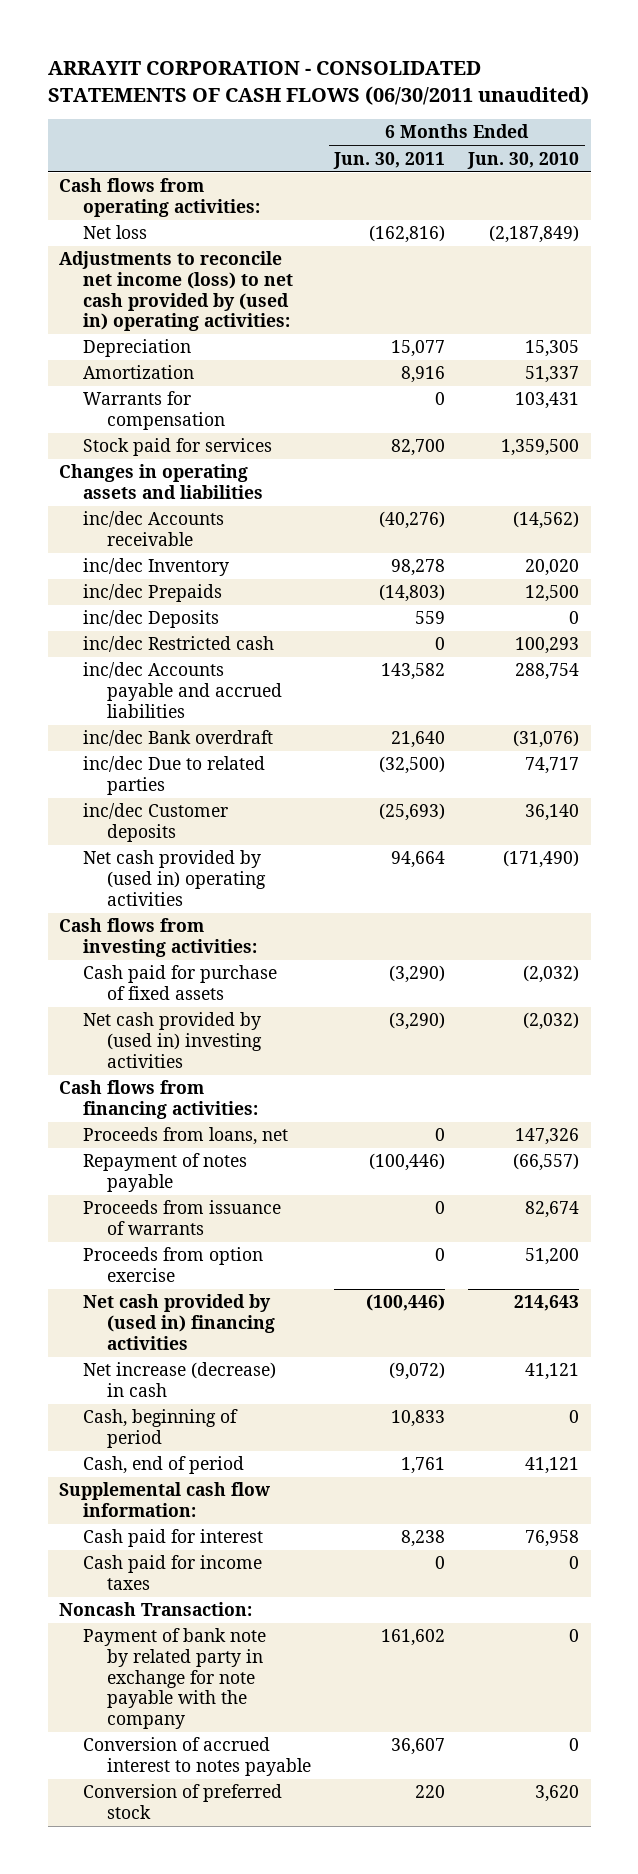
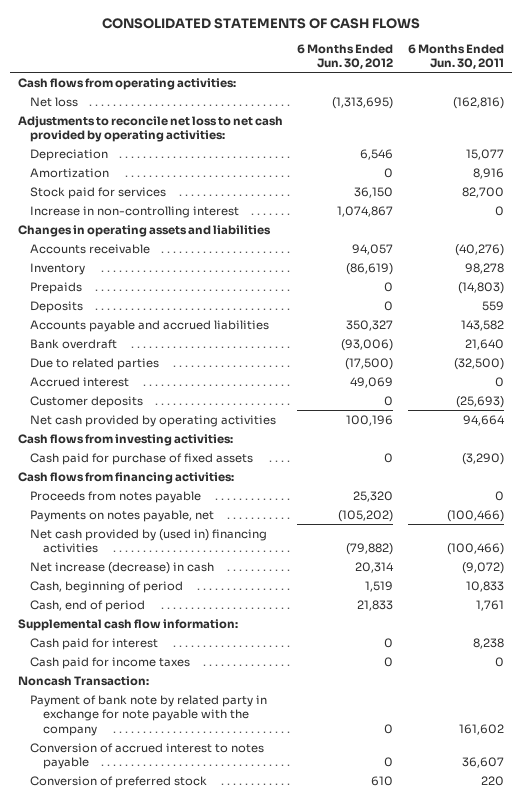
- ARRAYIT CORPORATION - CONSOLIDATED STATEMENTS OF CASH FLOWS (06/30/2011 unaudited)
+ CONSOLIDATED STATEMENTS OF CASH FLOWS
- | 6 Months Ended Jun. 30, 2011 | 6 Months Ended Jun. 30, 2010
+ | 6 Months Ended Jun. 30, 2012 | 6 Months Ended Jun. 30, 2011
- Adjustments to reconcile net income (loss) to net cash provided by (used in) operating activities:
+ Adjustments to reconcile net loss to net cash provided by operating activities:
- Warrants for compensation | 0 | 103,431
+ Increase in non-controlling interest | 1,074,867 | 0
- inc/dec Accounts receivable | (40,276) | (14,562)
- inc/dec Inventory | 98,278 | 20,020
- inc/dec Prepaids | (14,803) | 12,500
- inc/dec Deposits | 559 | 0
- inc/dec Restricted cash | 0 | 100,293
- inc/dec Accounts payable and accrued liabilities | 143,582 | 288,754
- inc/dec Bank overdraft | 21,640 | (31,076)
- inc/dec Due to related parties | (32,500) | 74,717
- inc/dec Customer deposits | (25,693) | 36,140
- Net cash provided by (used in) operating activities | 94,664 | (171,490)
+ Accounts receivable | 94,057 | (40,276)
+ Inventory | (86,619) | 98,278
+ Prepaids | 0 | (14,803)
+ Deposits | 0 | 559
+ Accounts payable and accrued liabilities | 350,327 | 143,582
+ Bank overdraft | (93,006) | 21,640
+ Due to related parties | (17,500) | (32,500)
+ Accrued interest | 49,069 | 0
+ Customer deposits | 0 | (25,693)
+ Net cash provided by operating activities | 100,196 | 94,664
- Net cash provided by (used in) investing activities | (3,290) | (2,032)
- Proceeds from loans, net | 0 | 147,326
- Repayment of notes payable | (100,446) | (66,557)
- Proceeds from issuance of warrants | 0 | 82,674
- Proceeds from option exercise | 0 | 51,200
- Net cash provided by (used in) financing activities | (100,446) | 214,643
+ Proceeds from notes payable | 25,320 | 0
+ Payments on notes payable, net | (105,202) | (100,466)
+ Net cash provided by (used in) financing activities | (79,882) | (100,466)

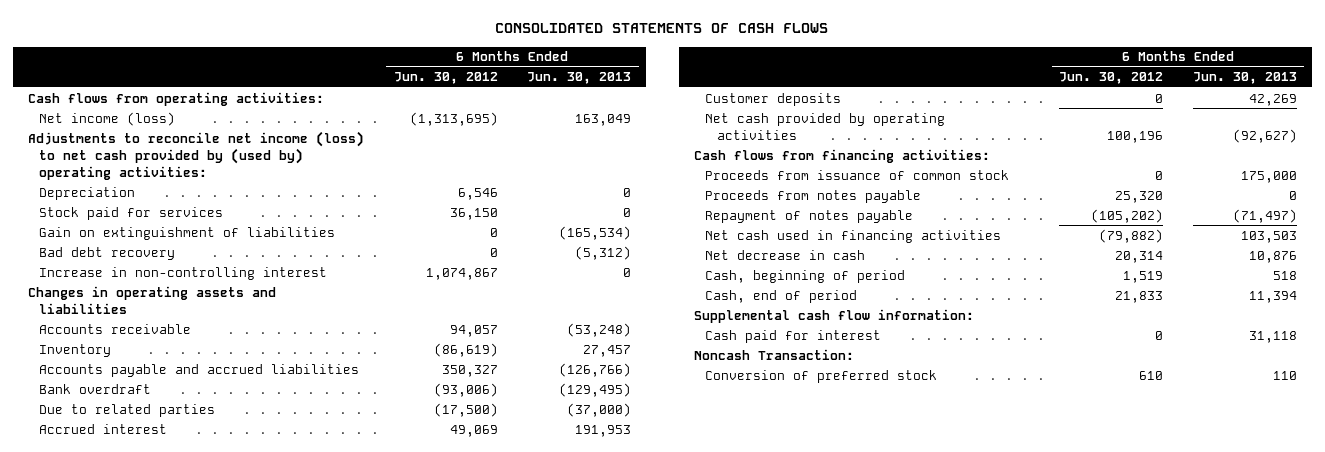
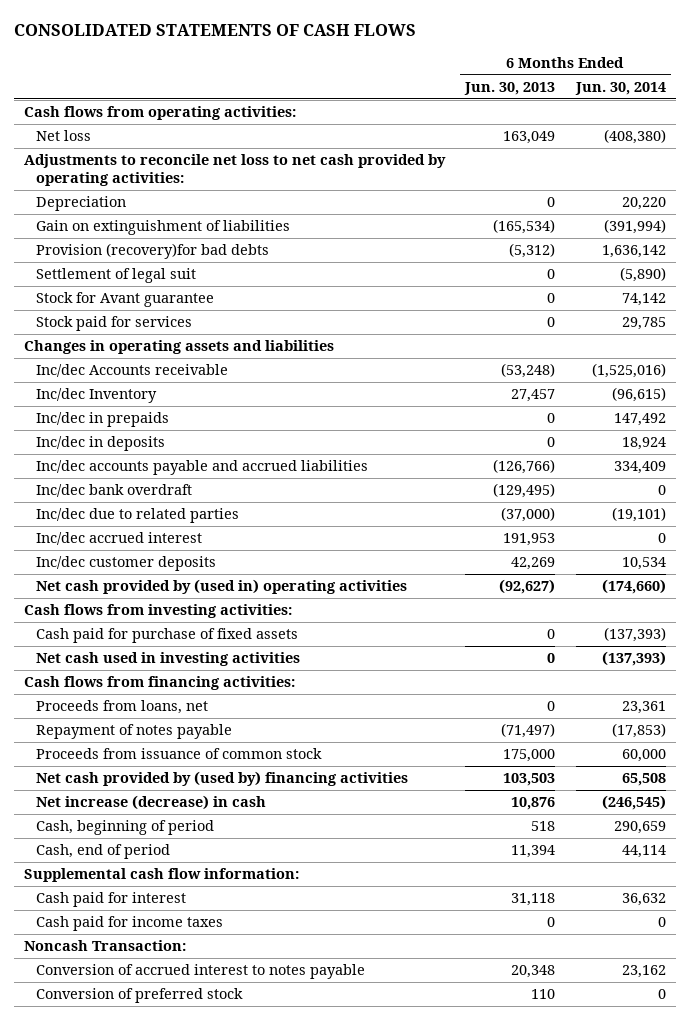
- | 6 Months Ended Jun. 30, 2012 | 6 Months Ended Jun. 30, 2013
+ | 6 Months Ended Jun. 30, 2013 | 6 Months Ended Jun. 30, 2014
- Net income (loss) | (1,313,695) | 163,049
- Adjustments to reconcile net income (loss) to net cash provided by (used by) operating activities:
+ Net loss | 163,049 | (408,380)
+ Adjustments to reconcile net loss to net cash provided by operating activities:
- Bad debt recovery | 0 | (5,312)
- Increase in non-controlling interest | 1,074,867 | 0
+ Provision (recovery)for bad debts | (5,312) | 1,636,142
+ Settlement of legal suit | 0 | (5,890)
+ Stock for Avant guarantee | 0 | 74,142
moved down: Stock paid for services | 0 | 29,785
- Accounts receivable | 94,057 | (53,248)
- Inventory | (86,619) | 27,457
- Accounts payable and accrued liabilities | 350,327 | (126,766)
- Bank overdraft | (93,006) | (129,495)
- Due to related parties | (17,500) | (37,000)
- Accrued interest | 49,069 | 191,953
- Customer deposits | 0 | 42,269
- Net cash provided by operating activities | 100,196 | (92,627)
+ Inc/dec Accounts receivable | (53,248) | (1,525,016)
+ Inc/dec Inventory | 27,457 | (96,615)
+ Inc/dec in prepaids | 0 | 147,492
+ Inc/dec in deposits | 0 | 18,924
+ Inc/dec accounts payable and accrued liabilities | (126,766) | 334,409
+ Inc/dec bank overdraft | (129,495) | 0
+ Inc/dec due to related parties | (37,000) | (19,101)
+ Inc/dec accrued interest | 191,953 | 0
+ Inc/dec customer deposits | 42,269 | 10,534
+ Net cash provided by (used in) operating activities | (92,627) | (174,660)
+ Cash flows from investing activities:
+ Cash paid for purchase of fixed assets | 0 | (137,393)
+ Net cash used in investing activities | 0 | (137,393)
- Proceeds from notes payable | 25,320 | 0
+ Proceeds from loans, net | 0 | 23,361
- Net cash used in financing activities | (79,882) | 103,503
- Net decrease in cash | 20,314 | 10,876
moved down: Proceeds from issuance of common stock | 175,000 | 60,000
+ Net cash provided by (used by) financing activities | 103,503 | 65,508
+ Net increase (decrease) in cash | 10,876 | (246,545)
+ Cash paid for income taxes | 0 | 0
+ Conversion of accrued interest to notes payable | 20,348 | 23,162

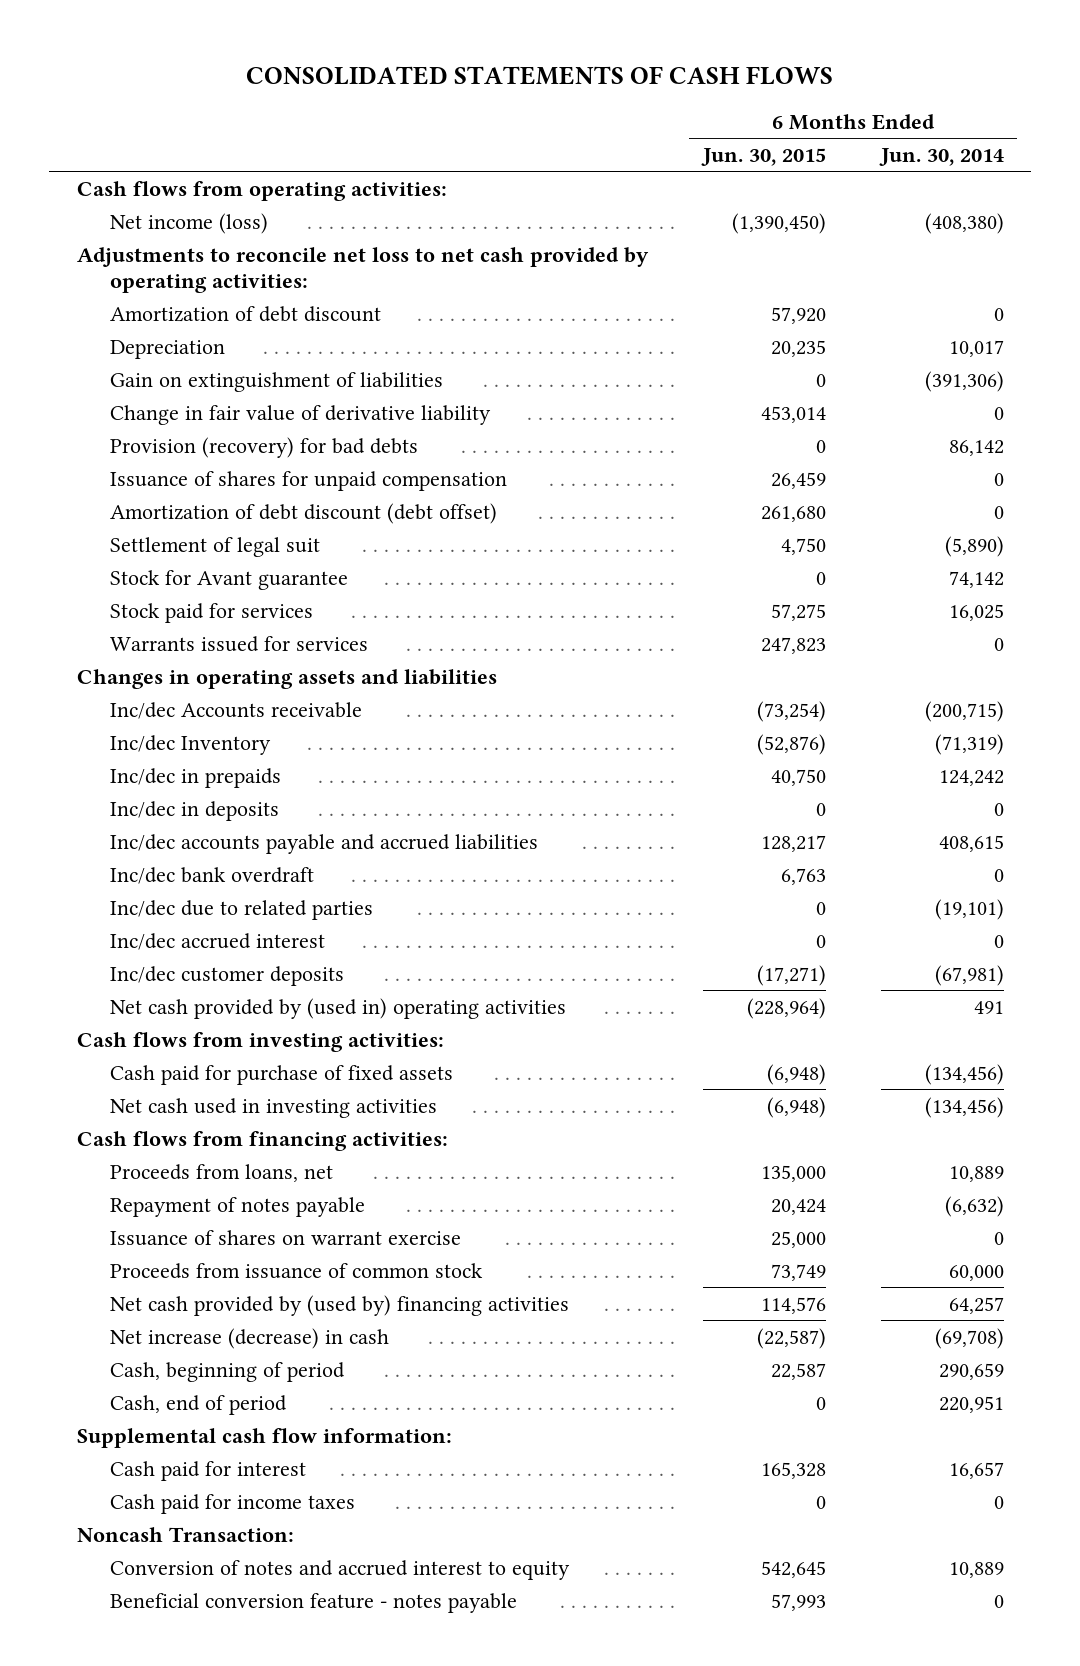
- | 6 Months Ended Jun. 30, 2013 | 6 Months Ended Jun. 30, 2014
+ | 6 Months Ended Jun. 30, 2015 | 6 Months Ended Jun. 30, 2014
- Net loss | 163,049 | (408,380)
+ Net income (loss) | (1,390,450) | (408,380)
- Depreciation | 0 | 20,220
- Gain on extinguishment of liabilities | (165,534) | (391,994)
- Provision (recovery)for bad debts | (5,312) | 1,636,142
+ Amortization of debt discount | 57,920 | 0
+ Depreciation | 20,235 | 10,017
+ Gain on extinguishment of liabilities | 0 | (391,306)
+ Change in fair value of derivative liability | 453,014 | 0
+ Provision (recovery) for bad debts | 0 | 86,142
+ Issuance of shares for unpaid compensation | 26,459 | 0
+ Amortization of debt discount (debt offset) | 261,680 | 0
- Stock paid for services | 0 | 29,785
+ Stock paid for services | 57,275 | 16,025
+ Warrants issued for services | 247,823 | 0
- Inc/dec Accounts receivable | (53,248) | (1,525,016)
- Inc/dec Inventory | 27,457 | (96,615)
- Inc/dec in prepaids | 0 | 147,492
- Inc/dec in deposits | 0 | 18,924
- Inc/dec accounts payable and accrued liabilities | (126,766) | 334,409
+ Inc/dec Accounts receivable | (73,254) | (200,715)
+ Inc/dec Inventory | (52,876) | (71,319)
+ Inc/dec in prepaids | 40,750 | 124,242
+ Inc/dec in deposits | 0 | 0
+ Inc/dec accounts payable and accrued liabilities | 128,217 | 408,615
- Inc/dec customer deposits | 42,269 | 10,534
- Net cash provided by (used in) operating activities | (92,627) | (174,660)
+ Inc/dec customer deposits | (17,271) | (67,981)
+ Net cash provided by (used in) operating activities | (228,964) | 491
- Cash paid for purchase of fixed assets | 0 | (137,393)
- Net cash used in investing activities | 0 | (137,393)
+ Cash paid for purchase of fixed assets | (6,948) | (134,456)
+ Net cash used in investing activities | (6,948) | (134,456)
- Proceeds from loans, net | 0 | 23,361
- Repayment of notes payable | (71,497) | (17,853)
+ Proceeds from loans, net | 135,000 | 10,889
+ Repayment of notes payable | 20,424 | (6,632)
+ Issuance of shares on warrant exercise | 25,000 | 0
- Net cash provided by (used by) financing activities | 103,503 | 65,508
- Net increase (decrease) in cash | 10,876 | (246,545)
+ Net cash provided by (used by) financing activities | 114,576 | 64,257
+ Net increase (decrease) in cash | (22,587) | (69,708)
- Cash, end of period | 11,394 | 44,114
+ Cash, end of period | 0 | 220,951
- Cash paid for interest | 31,118 | 36,632
+ Cash paid for interest | 165,328 | 16,657
- Conversion of accrued interest to notes payable | 20,348 | 23,162
- Conversion of preferred stock | 110 | 0
+ Conversion of notes and accrued interest to equity | 542,645 | 10,889
+ Beneficial conversion feature - notes payable | 57,993 | 0

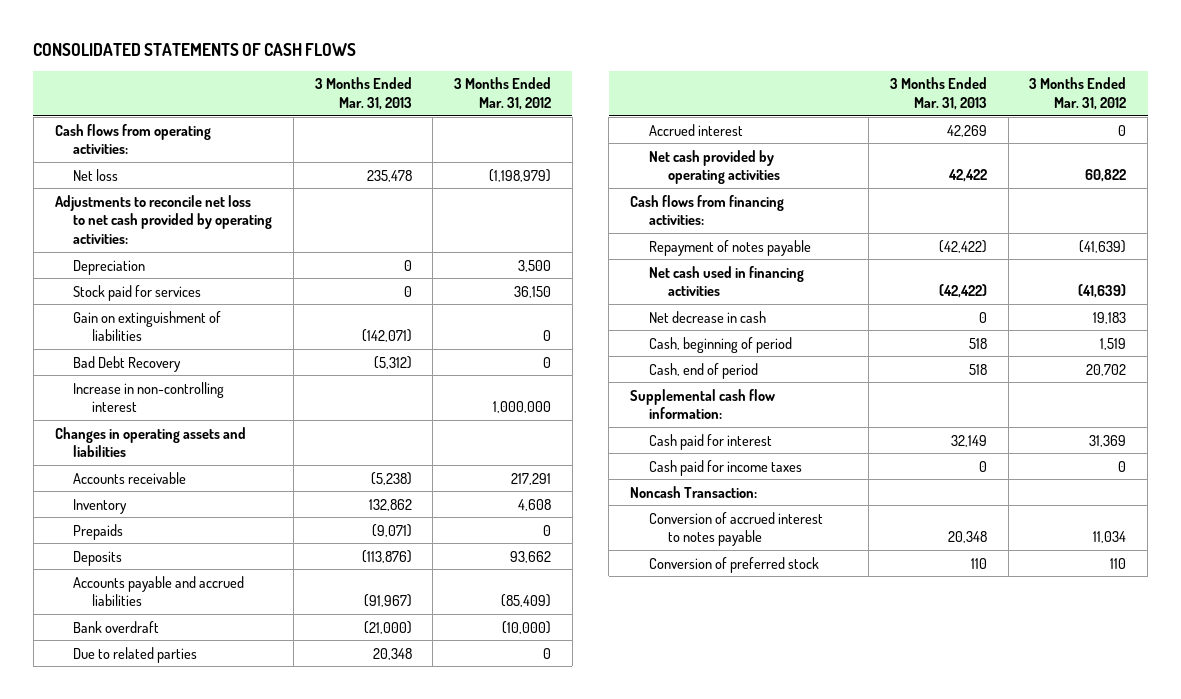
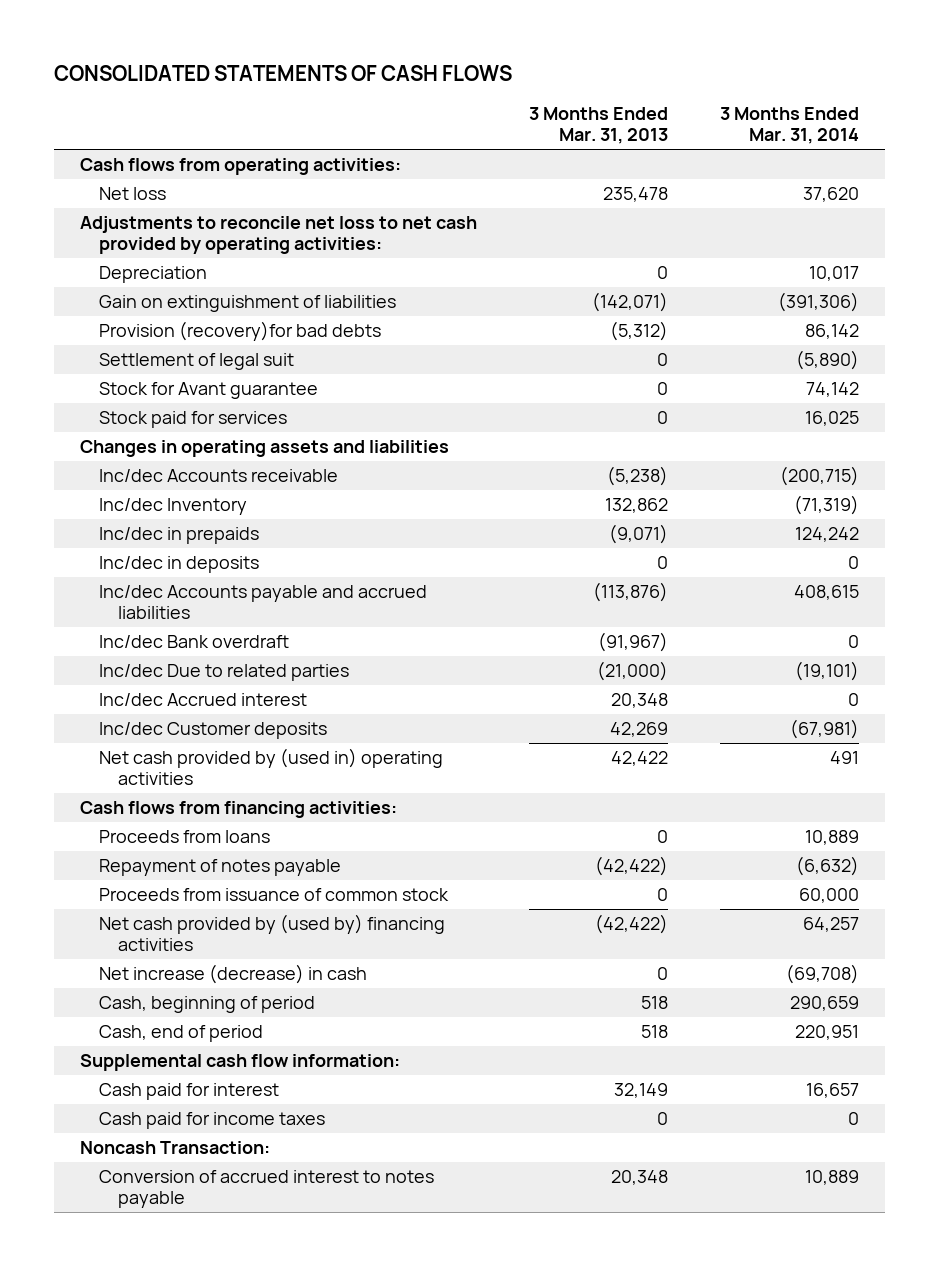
- | 3 Months Ended Mar. 31, 2013 | 3 Months Ended Mar. 31, 2012
+ | 3 Months Ended Mar. 31, 2013 | 3 Months Ended Mar. 31, 2014
- Bad Debt Recovery | (5,312) | 0
- Increase in non-controlling interest | | 1,000,000
+ Provision (recovery)for bad debts | (5,312) | 86,142
+ Settlement of legal suit | 0 | (5,890)
+ Stock for Avant guarantee | 0 | 74,142
moved down: Stock paid for services | 0 | 16,025
- Accounts receivable | (5,238) | 217,291
- Inventory | 132,862 | 4,608
- Prepaids | (9,071) | 0
- Deposits | (113,876) | 93,662
- Accounts payable and accrued liabilities | (91,967) | (85,409)
- Bank overdraft | (21,000) | (10,000)
- Due to related parties | 20,348 | 0
- Accrued interest | 42,269 | 0
- Net cash provided by operating activities | 42,422 | 60,822
+ Inc/dec Accounts receivable | (5,238) | (200,715)
+ Inc/dec Inventory | 132,862 | (71,319)
+ Inc/dec in prepaids | (9,071) | 124,242
+ Inc/dec in deposits | 0 | 0
+ Inc/dec Accounts payable and accrued liabilities | (113,876) | 408,615
+ Inc/dec Bank overdraft | (91,967) | 0
+ Inc/dec Due to related parties | (21,000) | (19,101)
+ Inc/dec Accrued interest | 20,348 | 0
+ Inc/dec Customer deposits | 42,269 | (67,981)
+ Net cash provided by (used in) operating activities | 42,422 | 491
+ Proceeds from loans | 0 | 10,889
- Net cash used in financing activities | (42,422) | (41,639)
- Net decrease in cash | 0 | 19,183
+ Proceeds from issuance of common stock | 0 | 60,000
+ Net cash provided by (used by) financing activities | (42,422) | 64,257
+ Net increase (decrease) in cash | 0 | (69,708)
- Conversion of preferred stock | 110 | 110

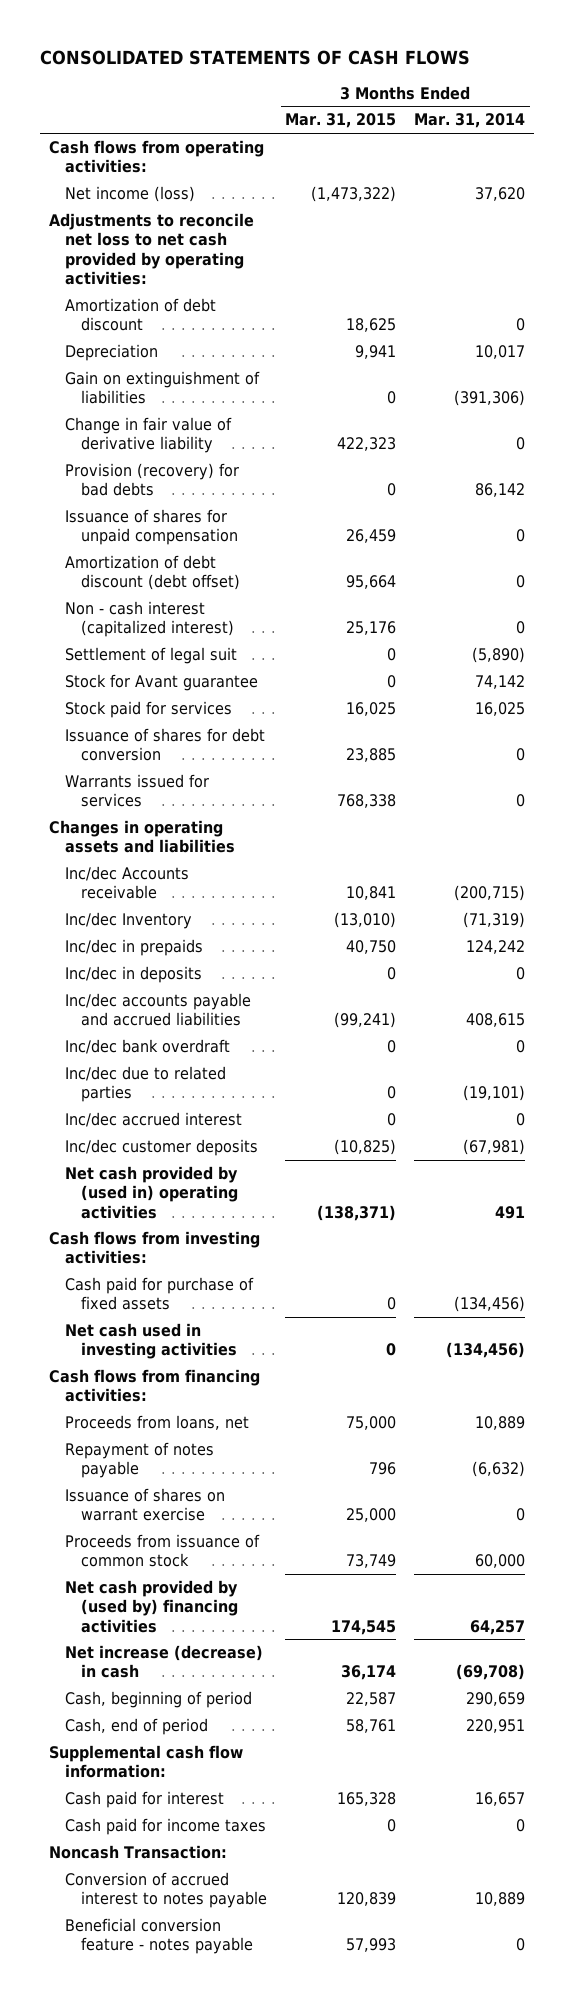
- | 3 Months Ended Mar. 31, 2013 | 3 Months Ended Mar. 31, 2014
+ | 3 Months Ended Mar. 31, 2015 | 3 Months Ended Mar. 31, 2014
- Net loss | 235,478 | 37,620
+ Net income (loss) | (1,473,322) | 37,620
+ Amortization of debt discount | 18,625 | 0
- Provision (recovery)for bad debts | (5,312) | 86,142
+ Change in fair value of derivative liability | 422,323 | 0
+ Provision (recovery) for bad debts | 0 | 86,142
+ Issuance of shares for unpaid compensation | 26,459 | 0
+ Amortization of debt discount (debt offset) | 95,664 | 0
+ Non - cash interest (capitalized interest) | 25,176 | 0
+ Issuance of shares for debt conversion | 23,885 | 0
+ Warrants issued for services | 768,338 | 0
- Inc/dec Accounts payable and accrued liabilities | (113,876) | 408,615
- Inc/dec Bank overdraft | (91,967) | 0
- Inc/dec Due to related parties | (21,000) | (19,101)
- Inc/dec Accrued interest | 20,348 | 0
- Inc/dec Customer deposits | 42,269 | (67,981)
+ Inc/dec accounts payable and accrued liabilities | (99,241) | 408,615
+ Inc/dec bank overdraft | 0 | 0
+ Inc/dec due to related parties | 0 | (19,101)
+ Inc/dec accrued interest | 0 | 0
+ Inc/dec customer deposits | (10,825) | (67,981)
+ Cash flows from investing activities:
+ Cash paid for purchase of fixed assets | 0 | (134,456)
+ Net cash used in investing activities | 0 | (134,456)
- Proceeds from loans | 0 | 10,889
+ Proceeds from loans, net | 75,000 | 10,889
+ Issuance of shares on warrant exercise | 25,000 | 0
+ Beneficial conversion feature - notes payable | 57,993 | 0

